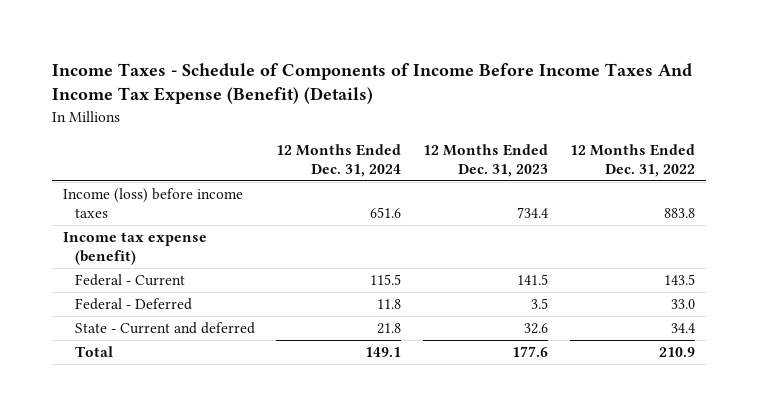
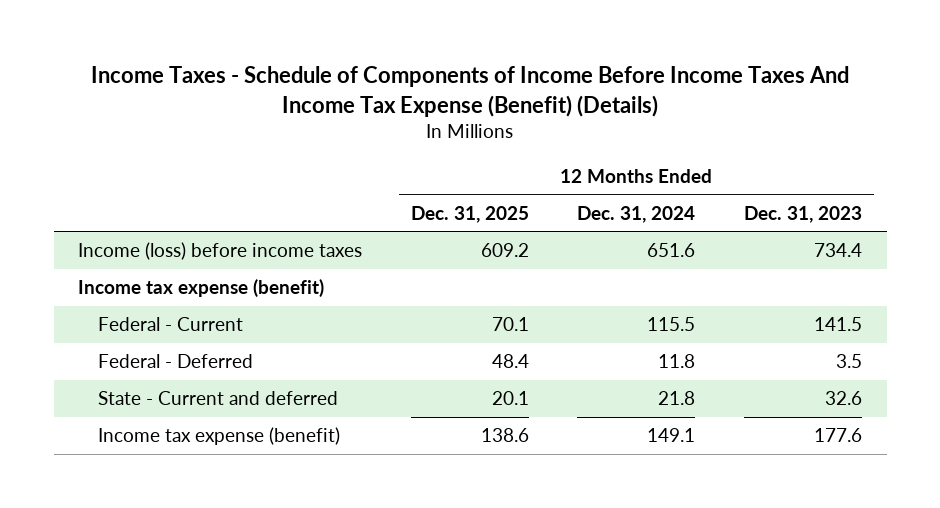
- | 12 Months Ended Dec. 31, 2024 | 12 Months Ended Dec. 31, 2023 | 12 Months Ended Dec. 31, 2022
+ | 12 Months Ended Dec. 31, 2025 | 12 Months Ended Dec. 31, 2024 | 12 Months Ended Dec. 31, 2023
- Total | 149.1 | 177.6 | 210.9
+ Income tax expense (benefit) | 138.6 | 149.1 | 177.6

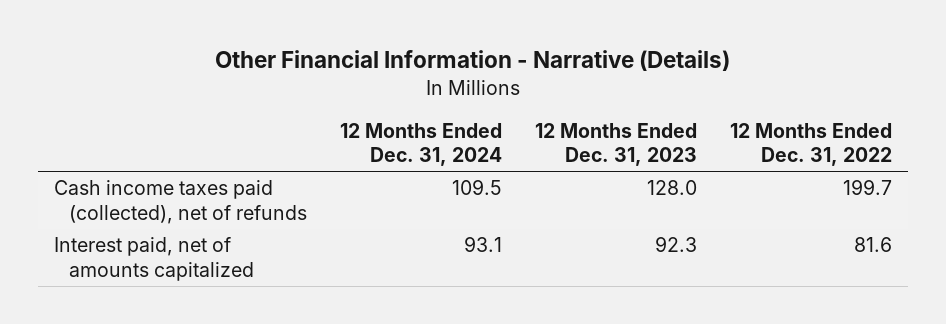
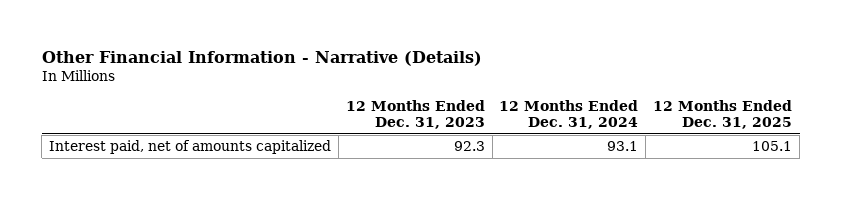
- | 12 Months Ended Dec. 31, 2024 | 12 Months Ended Dec. 31, 2023 | 12 Months Ended Dec. 31, 2022
+ | 12 Months Ended Dec. 31, 2023 | 12 Months Ended Dec. 31, 2024 | 12 Months Ended Dec. 31, 2025
- Cash income taxes paid (collected), net of refunds | 109.5 | 128.0 | 199.7

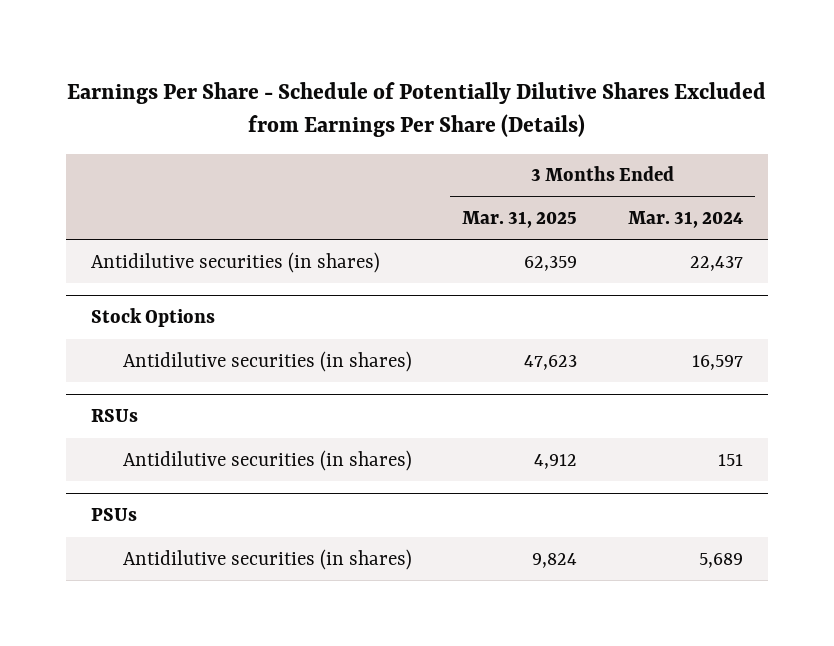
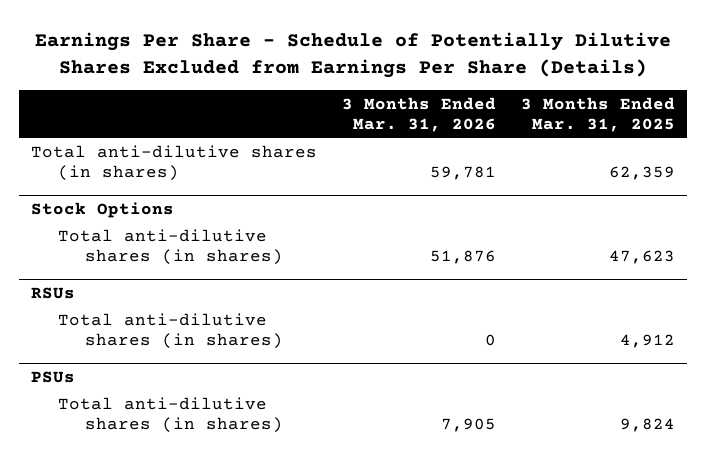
- | 3 Months Ended Mar. 31, 2025 | 3 Months Ended Mar. 31, 2024
+ | 3 Months Ended Mar. 31, 2026 | 3 Months Ended Mar. 31, 2025
- Antidilutive securities (in shares) | 62,359 | 22,437
+ Total anti-dilutive shares (in shares) | 59,781 | 62,359
@ Stock Options
- Antidilutive securities (in shares) | 47,623 | 16,597
+ Total anti-dilutive shares (in shares) | 51,876 | 47,623
@ RSUs
- Antidilutive securities (in shares) | 4,912 | 151
+ Total anti-dilutive shares (in shares) | 0 | 4,912
@ PSUs
- Antidilutive securities (in shares) | 9,824 | 5,689
+ Total anti-dilutive shares (in shares) | 7,905 | 9,824

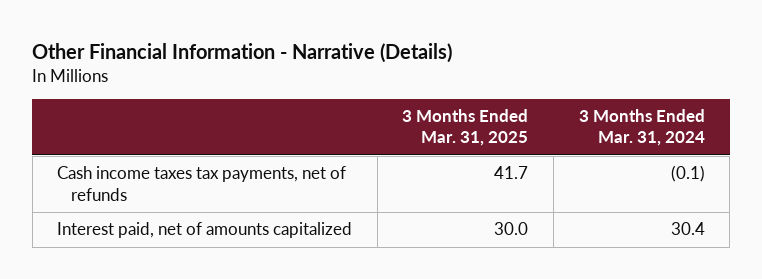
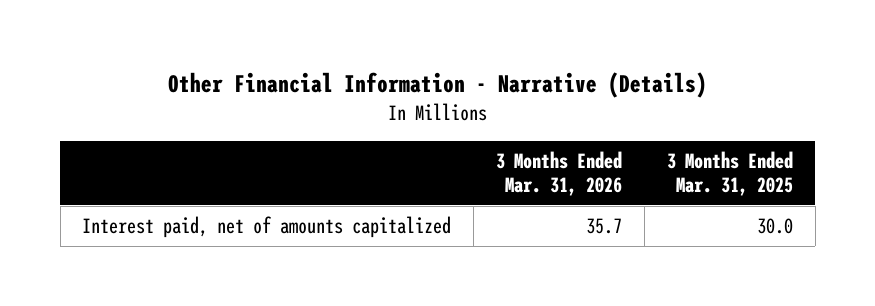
- | 3 Months Ended Mar. 31, 2025 | 3 Months Ended Mar. 31, 2024
+ | 3 Months Ended Mar. 31, 2026 | 3 Months Ended Mar. 31, 2025
- Cash income taxes tax payments, net of refunds | 41.7 | (0.1)

